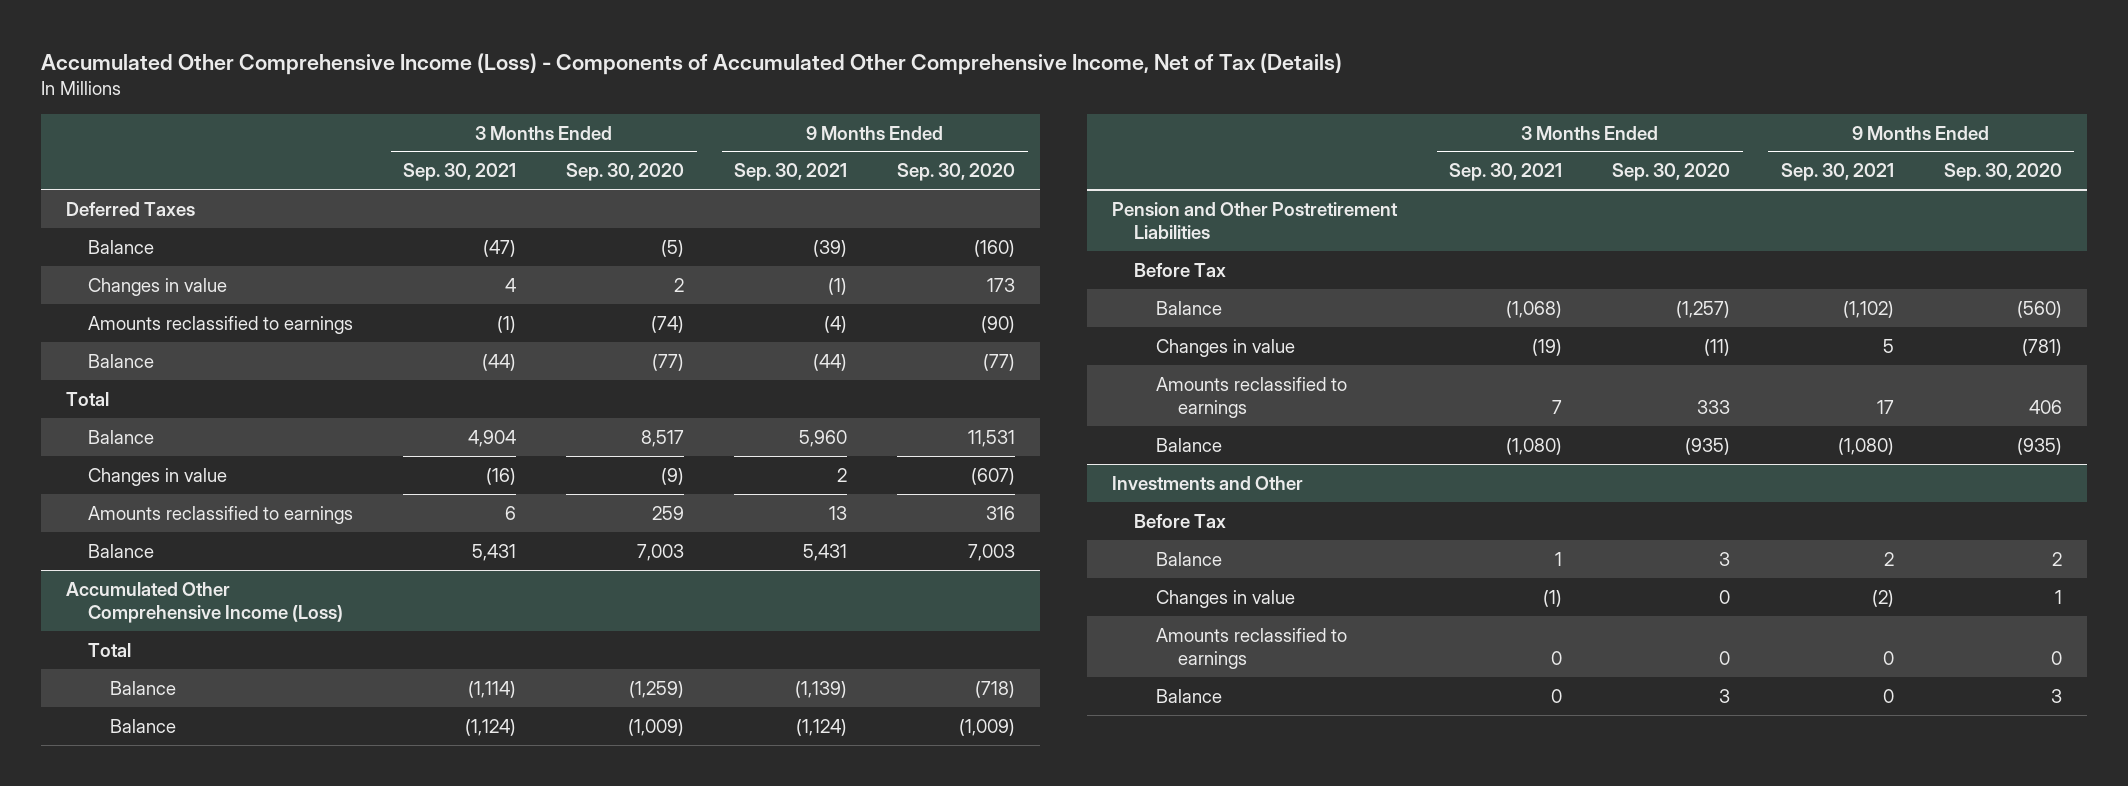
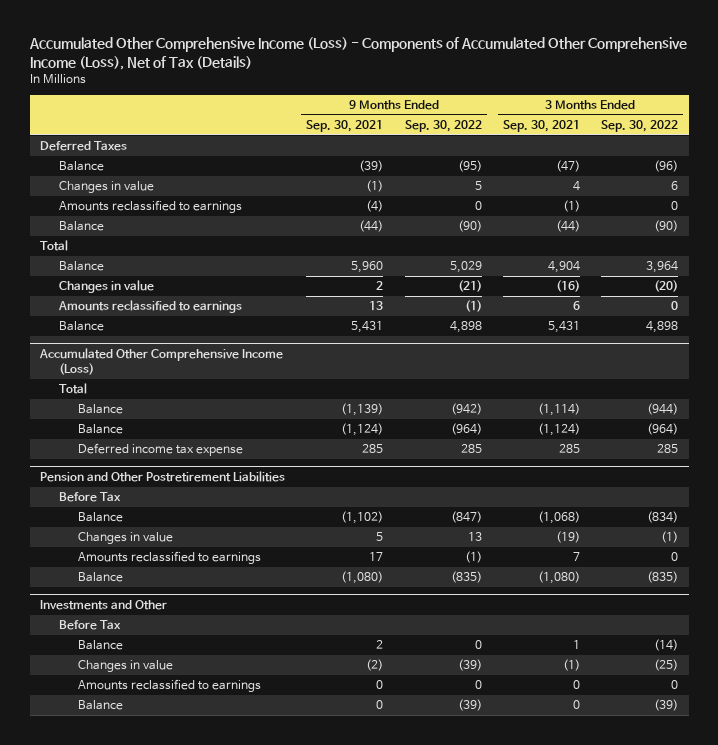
- Accumulated Other Comprehensive Income (Loss) - Components of Accumulated Other Comprehensive Income, Net of Tax (Details)
+ Accumulated Other Comprehensive Income (Loss) - Components of Accumulated Other Comprehensive Income (Loss), Net of Tax (Details)
- | 3 Months Ended Sep. 30, 2021 | 3 Months Ended Sep. 30, 2020 | 9 Months Ended Sep. 30, 2021 | 9 Months Ended Sep. 30, 2020
+ | 9 Months Ended Sep. 30, 2021 | 9 Months Ended Sep. 30, 2022 | 3 Months Ended Sep. 30, 2021 | 3 Months Ended Sep. 30, 2022
@ Accumulated Other Comprehensive Income (Loss)
+ Deferred income tax expense | 285 | 285 | 285 | 285

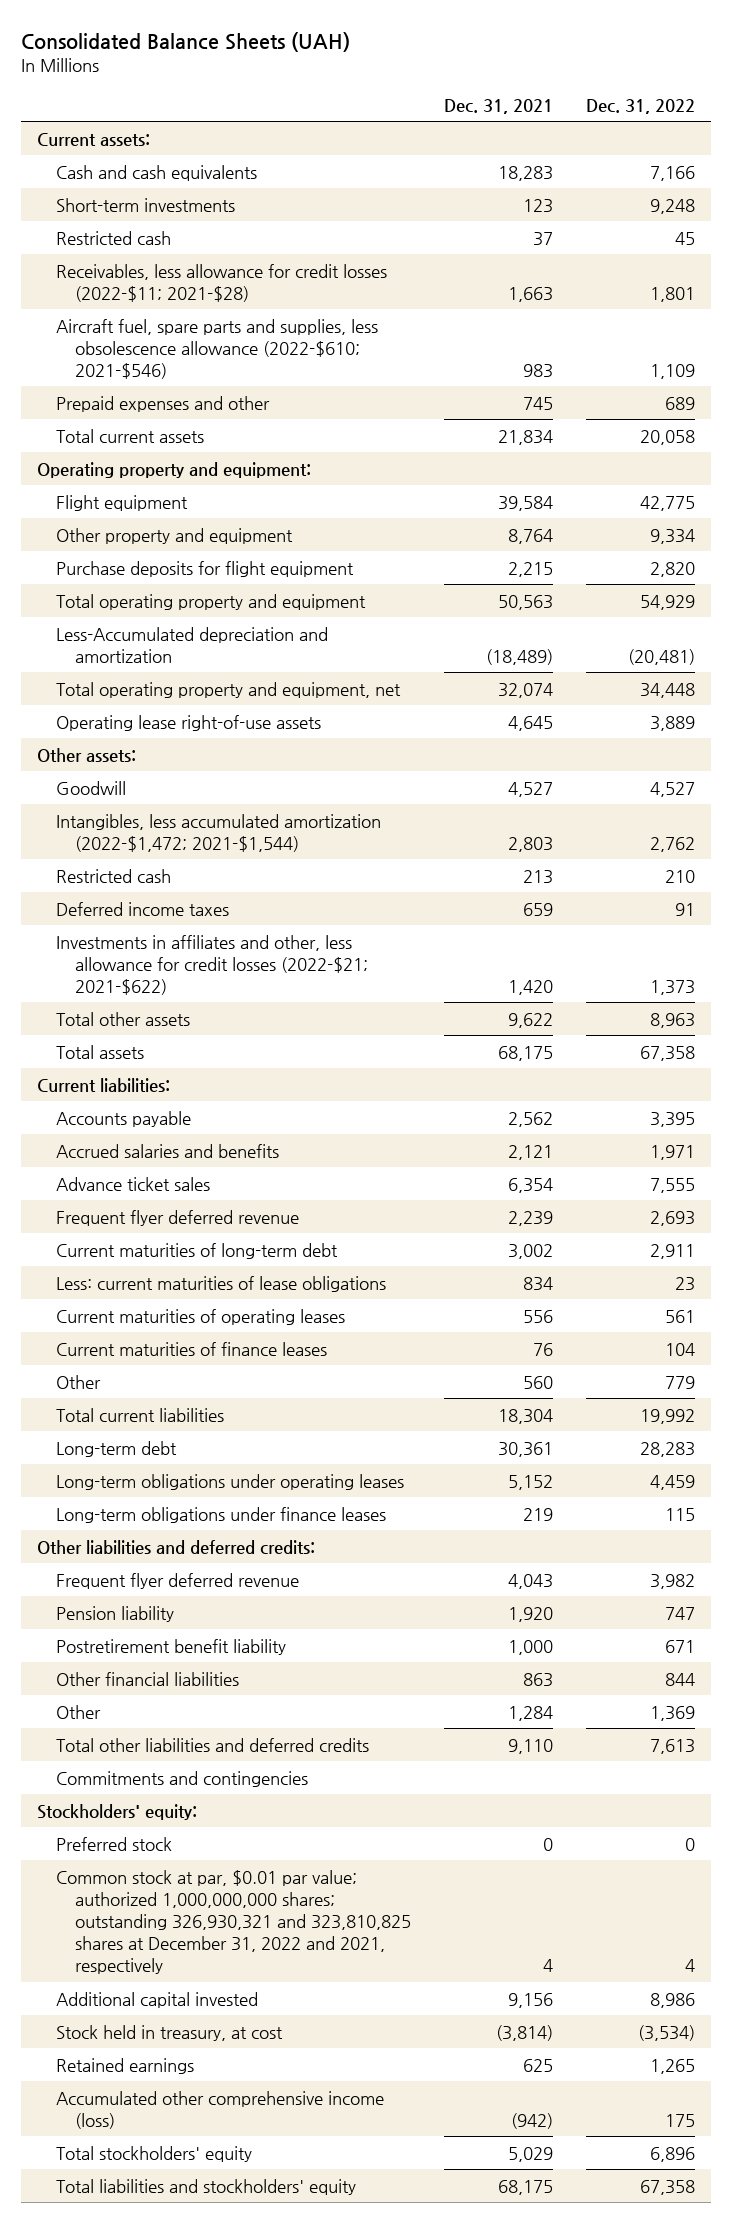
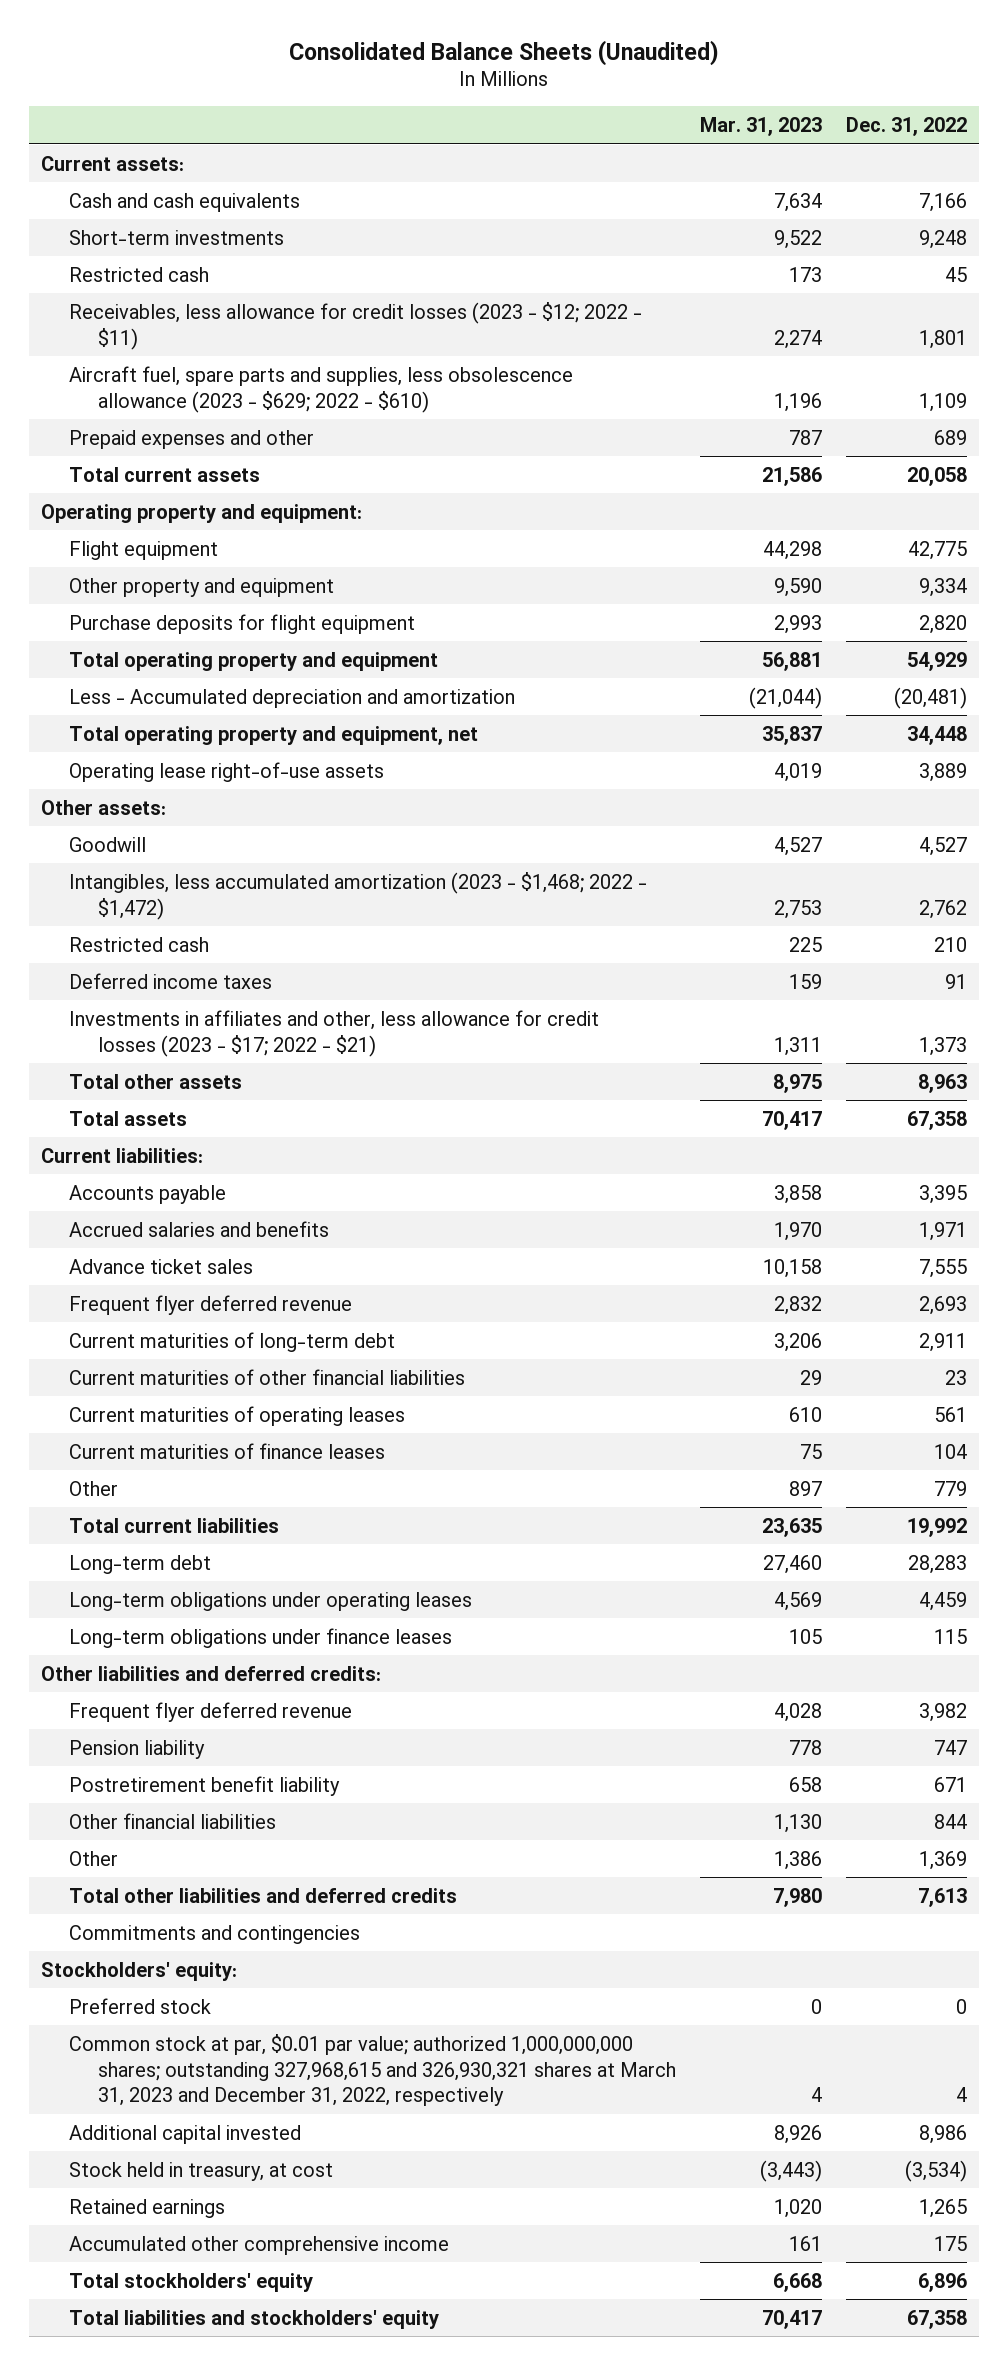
- Consolidated Balance Sheets (UAH)
+ Consolidated Balance Sheets (Unaudited)
- | Dec. 31, 2021 | Dec. 31, 2022
+ | Mar. 31, 2023 | Dec. 31, 2022
- Receivables, less allowance for credit losses (2022-$11; 2021-$28) | 1,663 | 1,801
- Aircraft fuel, spare parts and supplies, less obsolescence allowance (2022-$610; 2021-$546) | 983 | 1,109
+ Receivables, less allowance for credit losses (2023 - $12; 2022 - $11) | 2,274 | 1,801
+ Aircraft fuel, spare parts and supplies, less obsolescence allowance (2023 - $629; 2022 - $610) | 1,196 | 1,109
- Less-Accumulated depreciation and amortization | (18,489) | (20,481)
+ Less - Accumulated depreciation and amortization | (21,044) | (20,481)
- Intangibles, less accumulated amortization (2022-$1,472; 2021-$1,544) | 2,803 | 2,762
+ Intangibles, less accumulated amortization (2023 - $1,468; 2022 - $1,472) | 2,753 | 2,762
- Investments in affiliates and other, less allowance for credit losses (2022-$21; 2021-$622) | 1,420 | 1,373
+ Investments in affiliates and other, less allowance for credit losses (2023 - $17; 2022 - $21) | 1,311 | 1,373
- Less: current maturities of lease obligations | 834 | 23
+ Current maturities of other financial liabilities | 29 | 23
- Common stock at par, $0.01 par value; authorized 1,000,000,000 shares; outstanding 326,930,321 and 323,810,825 shares at December 31, 2022 and 2021, respectively | 4 | 4
+ Common stock at par, $0.01 par value; authorized 1,000,000,000 shares; outstanding 327,968,615 and 326,930,321 shares at March 31, 2023 and December 31, 2022, respectively | 4 | 4
- Accumulated other comprehensive income (loss) | (942) | 175
+ Accumulated other comprehensive income | 161 | 175

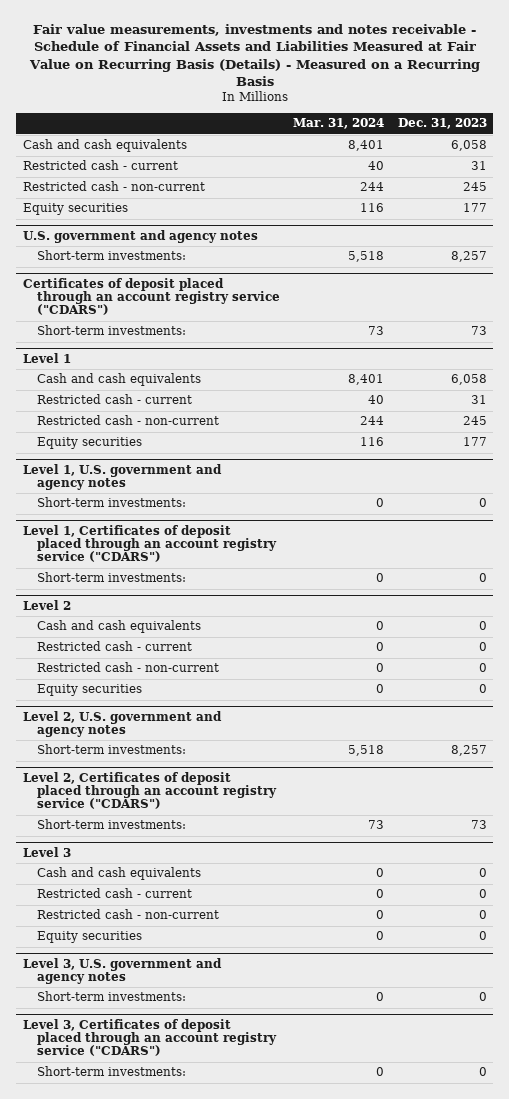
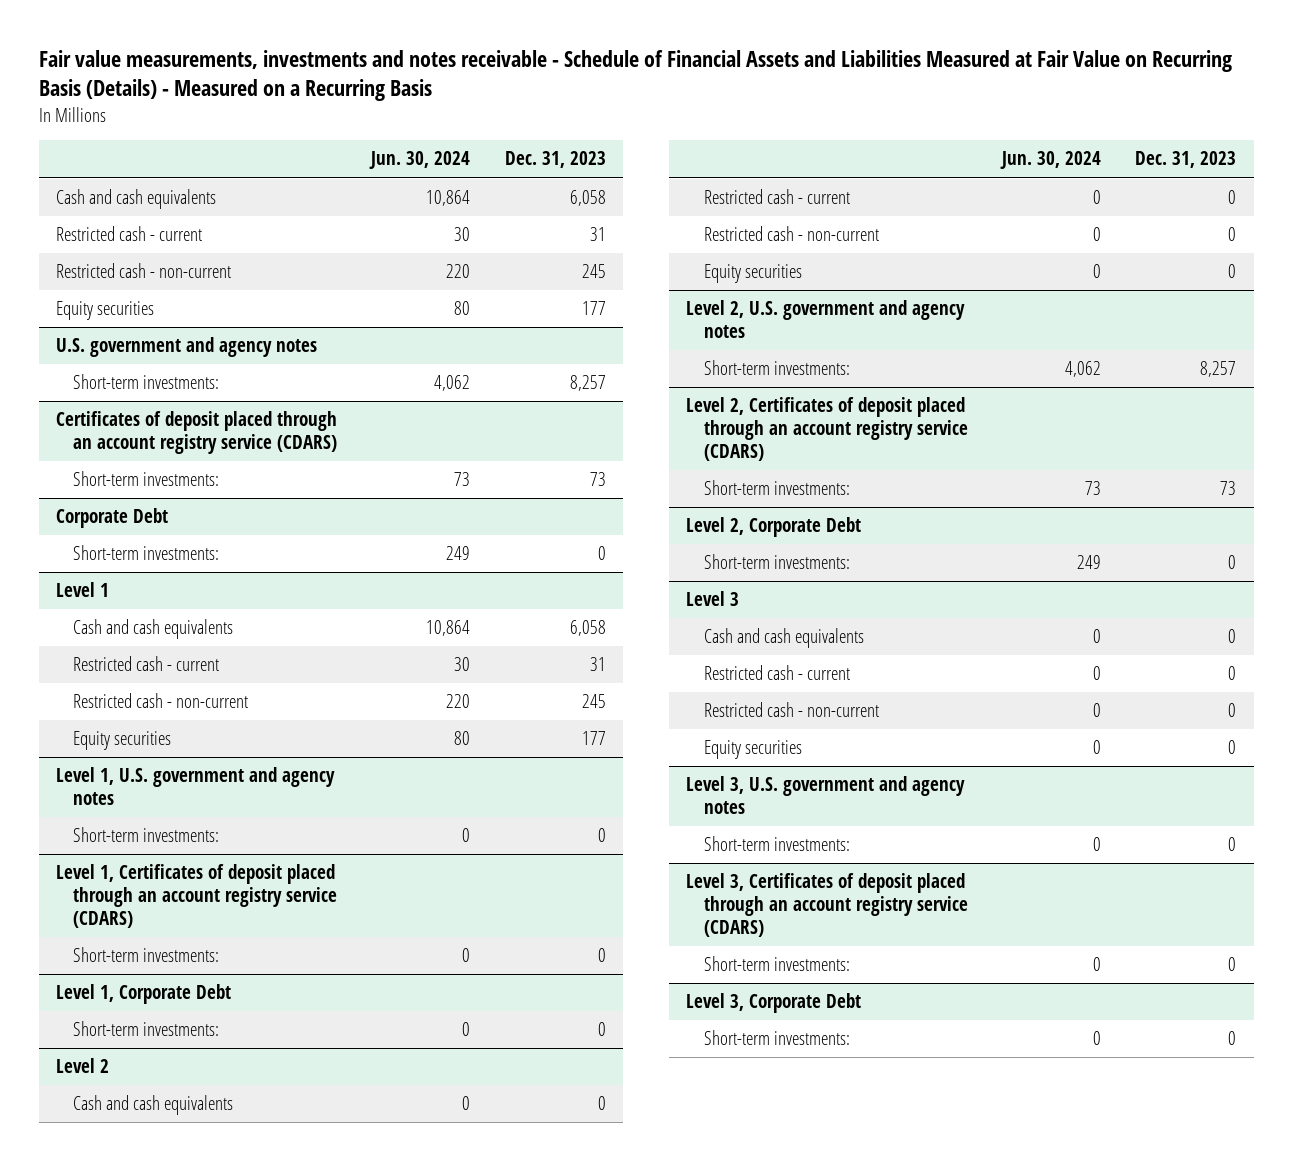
- | Mar. 31, 2024 | Dec. 31, 2023
+ | Jun. 30, 2024 | Dec. 31, 2023
- Certificates of deposit placed through an account registry service ("CDARS")
+ Certificates of deposit placed through an account registry service (CDARS)
+ Corporate Debt
+ Short-term investments: | 249 | 0
- Level 1, Certificates of deposit placed through an account registry service ("CDARS")
+ Level 1, Certificates of deposit placed through an account registry service (CDARS)
+ Level 1, Corporate Debt
+ Short-term investments: | 0 | 0
- Level 2, Certificates of deposit placed through an account registry service ("CDARS")
+ Level 2, Certificates of deposit placed through an account registry service (CDARS)
+ Level 2, Corporate Debt
+ Short-term investments: | 249 | 0
- Level 3, Certificates of deposit placed through an account registry service ("CDARS")
+ Level 3, Certificates of deposit placed through an account registry service (CDARS)
+ Level 3, Corporate Debt
+ Short-term investments: | 0 | 0

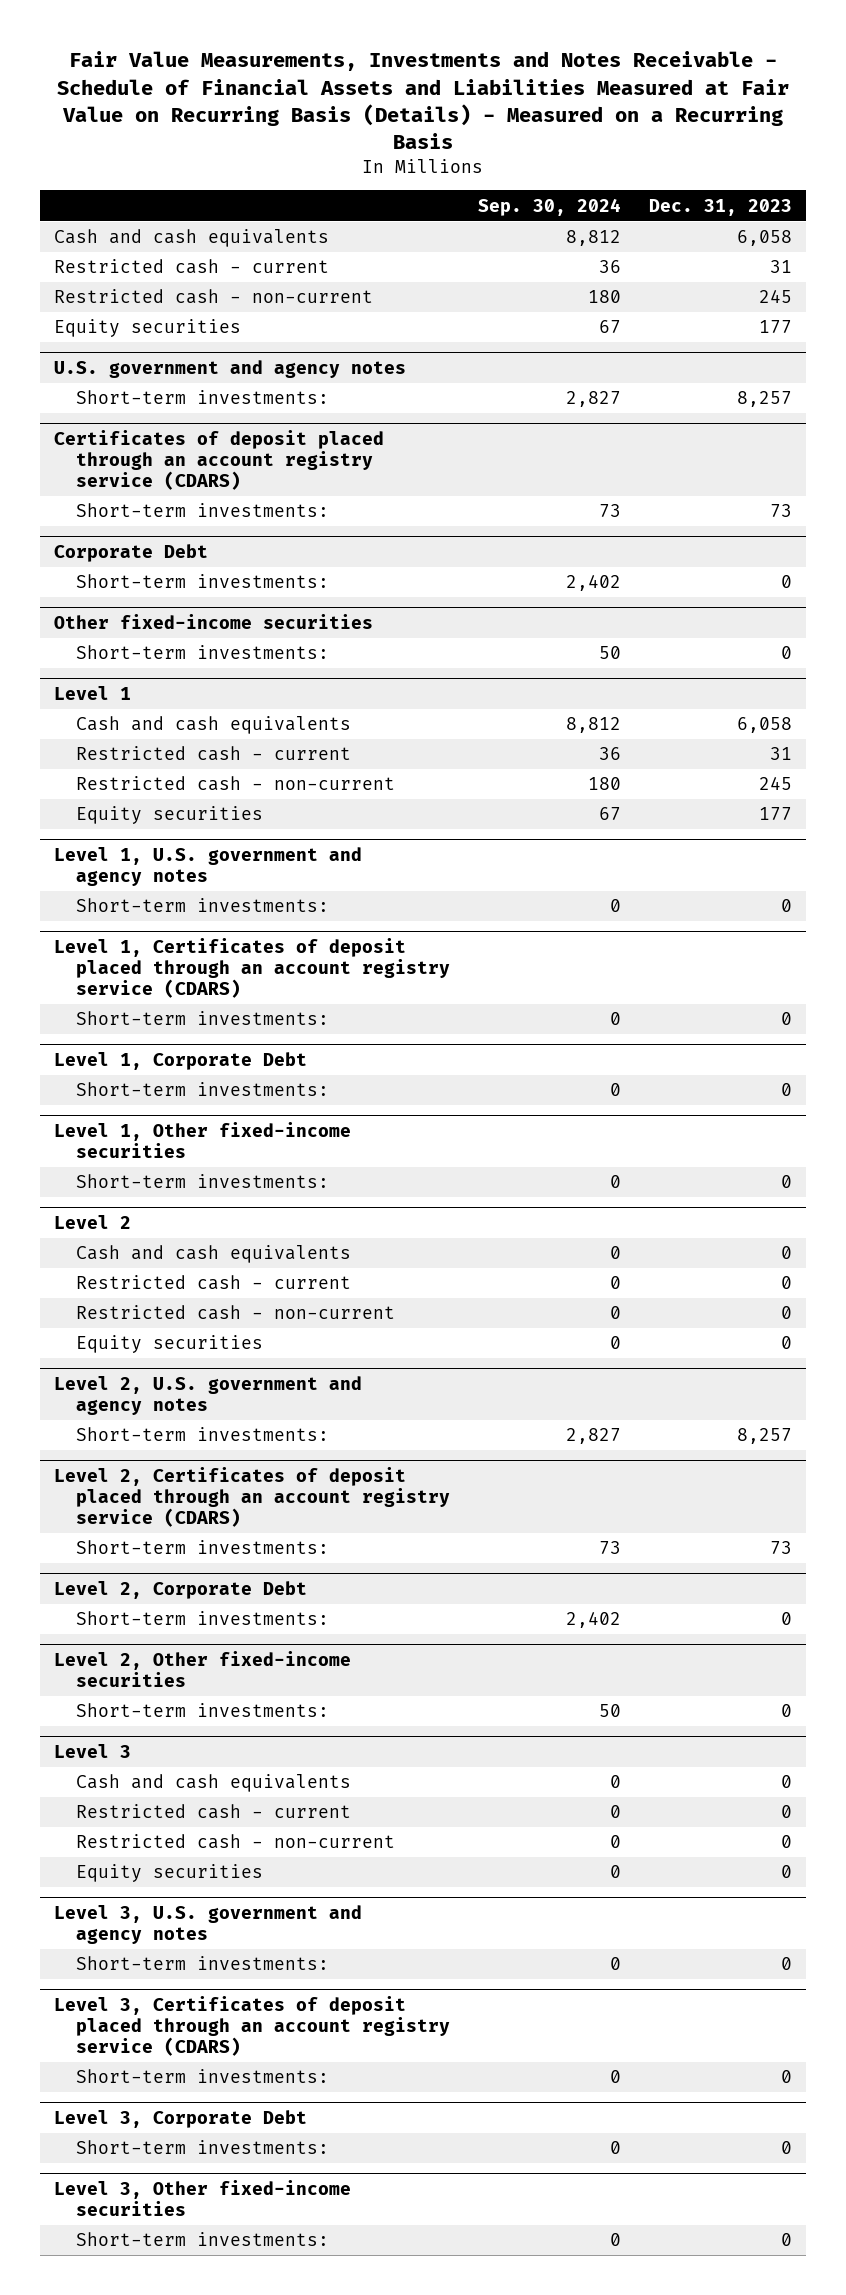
- Fair value measurements, investments and notes receivable - Schedule of Financial Assets and Liabilities Measured at Fair Value on Recurring Basis (Details) - Measured on a Recurring Basis
+ Fair Value Measurements, Investments and Notes Receivable - Schedule of Financial Assets and Liabilities Measured at Fair Value on Recurring Basis (Details) - Measured on a Recurring Basis
- | Jun. 30, 2024 | Dec. 31, 2023
+ | Sep. 30, 2024 | Dec. 31, 2023
+ Other fixed-income securities
+ Short-term investments: | 50 | 0
+ Level 1, Other fixed-income securities
+ Short-term investments: | 0 | 0
+ Level 2, Other fixed-income securities
+ Short-term investments: | 50 | 0
+ Level 3, Other fixed-income securities
+ Short-term investments: | 0 | 0

